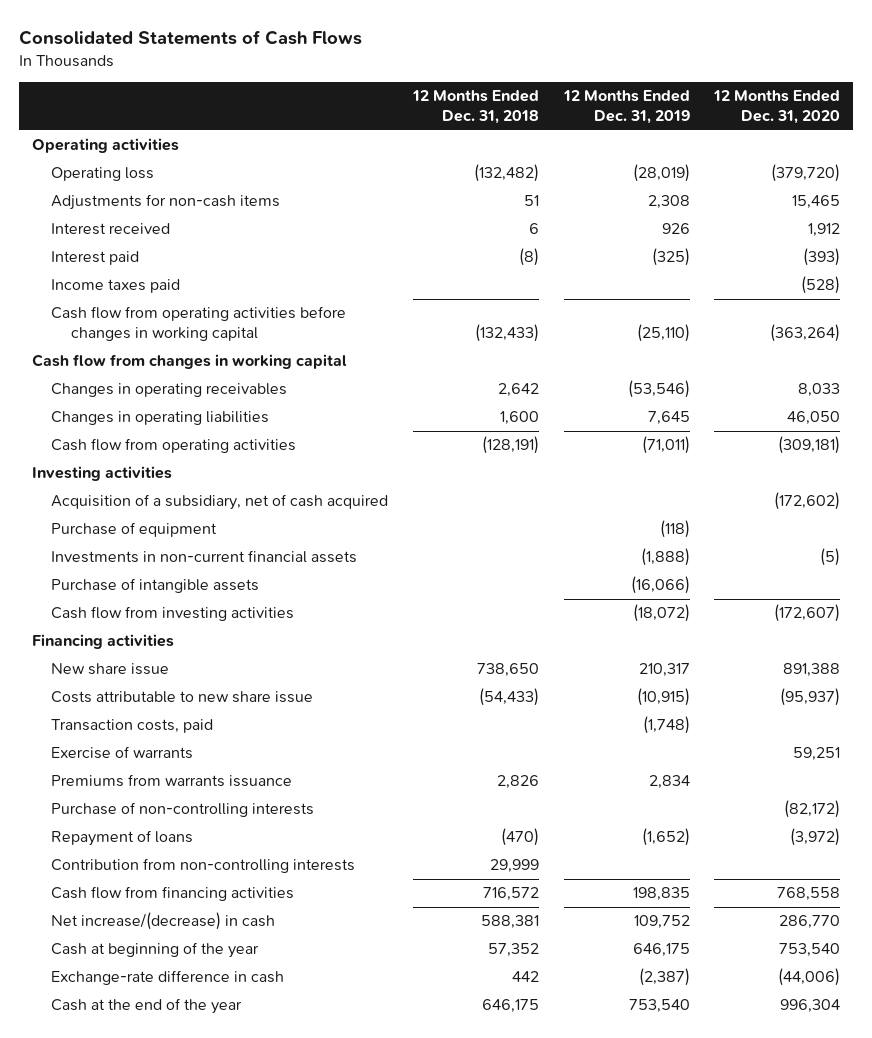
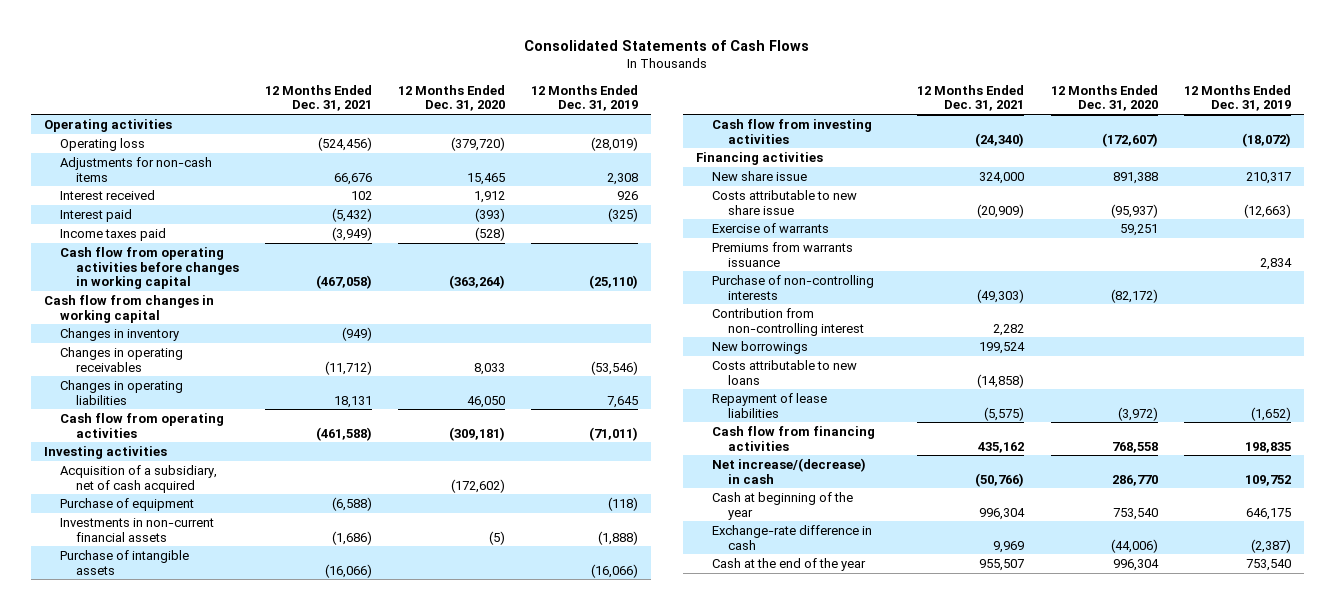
- | 12 Months Ended Dec. 31, 2018 | 12 Months Ended Dec. 31, 2019 | 12 Months Ended Dec. 31, 2020
+ | 12 Months Ended Dec. 31, 2021 | 12 Months Ended Dec. 31, 2020 | 12 Months Ended Dec. 31, 2019
+ Changes in inventory | (949) | |
- Costs attributable to new share issue | (54,433) | (10,915) | (95,937)
- Transaction costs, paid | | (1,748) |
+ Costs attributable to new share issue | (20,909) | (95,937) | (12,663)
- Repayment of loans | (470) | (1,652) | (3,972)
- Contribution from non-controlling interests | 29,999 | |
+ Contribution from non-controlling interest | 2,282 | |
+ New borrowings | 199,524 | |
+ Costs attributable to new loans | (14,858) | |
+ Repayment of lease liabilities | (5,575) | (3,972) | (1,652)

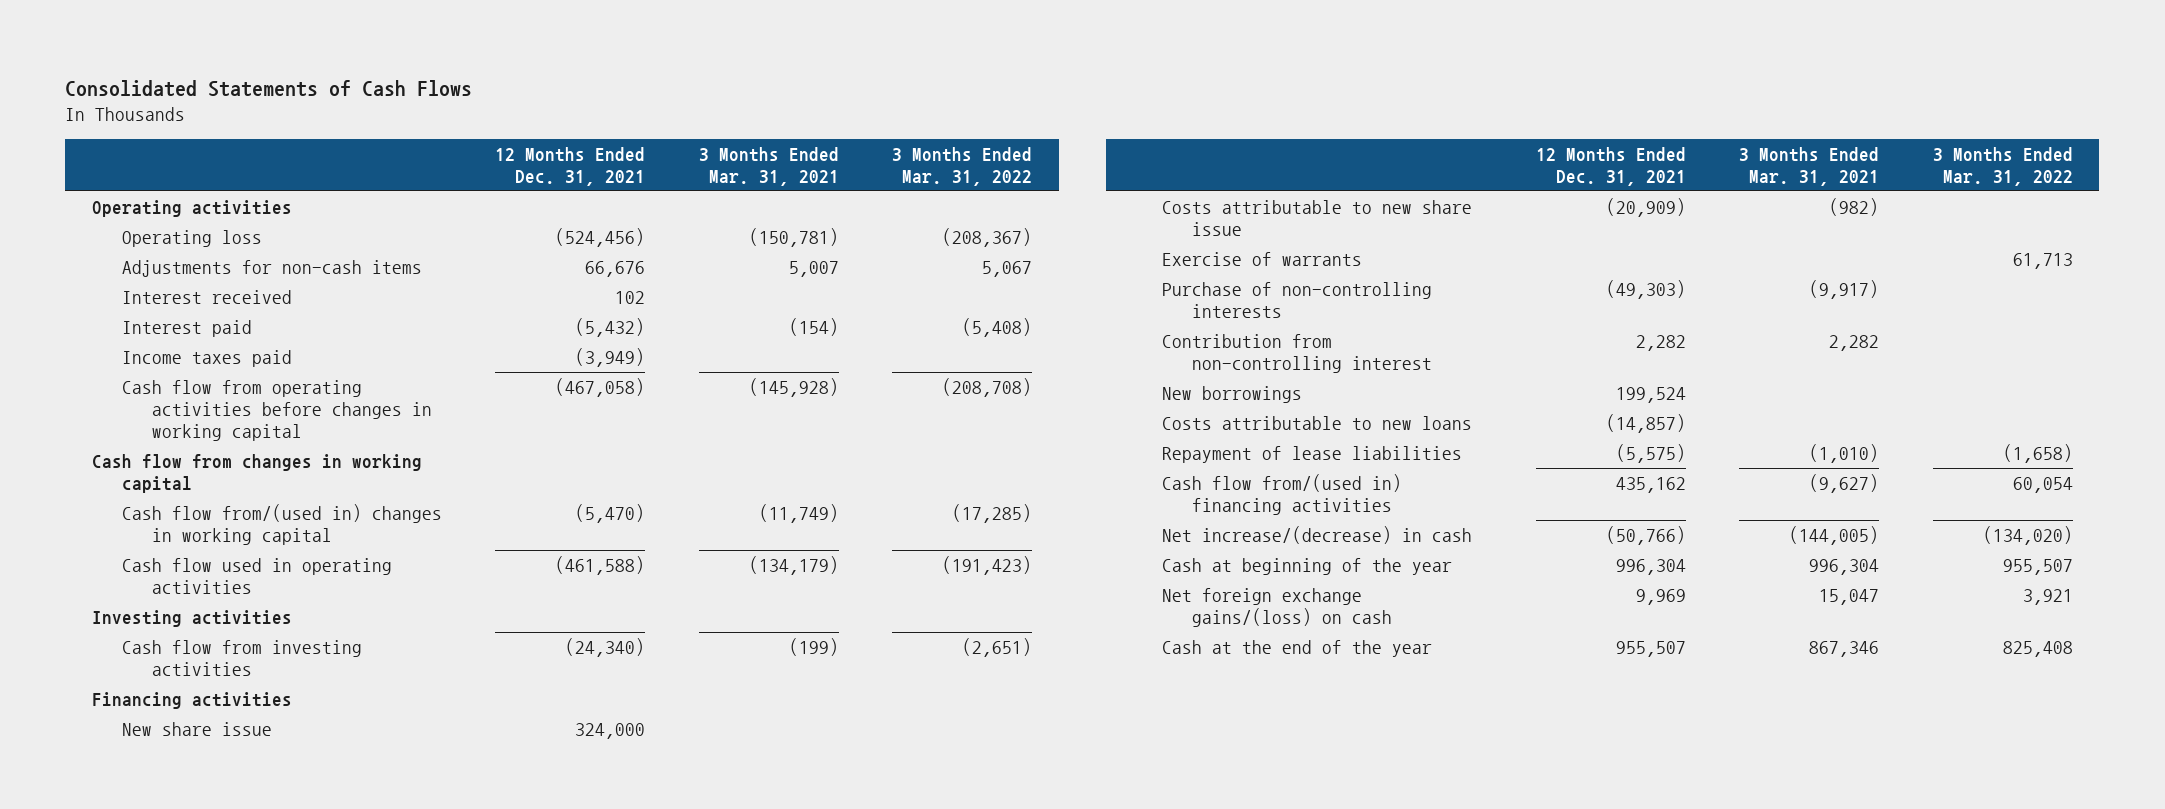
- | 12 Months Ended Dec. 31, 2021 | 12 Months Ended Dec. 31, 2020 | 12 Months Ended Dec. 31, 2019
+ | 12 Months Ended Dec. 31, 2021 | 3 Months Ended Mar. 31, 2021 | 3 Months Ended Mar. 31, 2022
- Changes in inventory | (949) | |
- Changes in operating receivables | (11,712) | 8,033 | (53,546)
- Changes in operating liabilities | 18,131 | 46,050 | 7,645
- Cash flow from operating activities | (461,588) | (309,181) | (71,011)
+ Cash flow from/(used in) changes in working capital | (5,470) | (11,749) | (17,285)
+ Cash flow used in operating activities | (461,588) | (134,179) | (191,423)
- Acquisition of a subsidiary, net of cash acquired | | (172,602) |
- Purchase of equipment | (6,588) | | (118)
- Investments in non-current financial assets | (1,686) | (5) | (1,888)
- Purchase of intangible assets | (16,066) | | (16,066)
- Premiums from warrants issuance | | | 2,834
- Costs attributable to new loans | (14,858) | |
+ Costs attributable to new loans | (14,857) | |
- Cash flow from financing activities | 435,162 | 768,558 | 198,835
+ Cash flow from/(used in) financing activities | 435,162 | (9,627) | 60,054
- Exchange-rate difference in cash | 9,969 | (44,006) | (2,387)
+ Net foreign exchange gains/(loss) on cash | 9,969 | 15,047 | 3,921

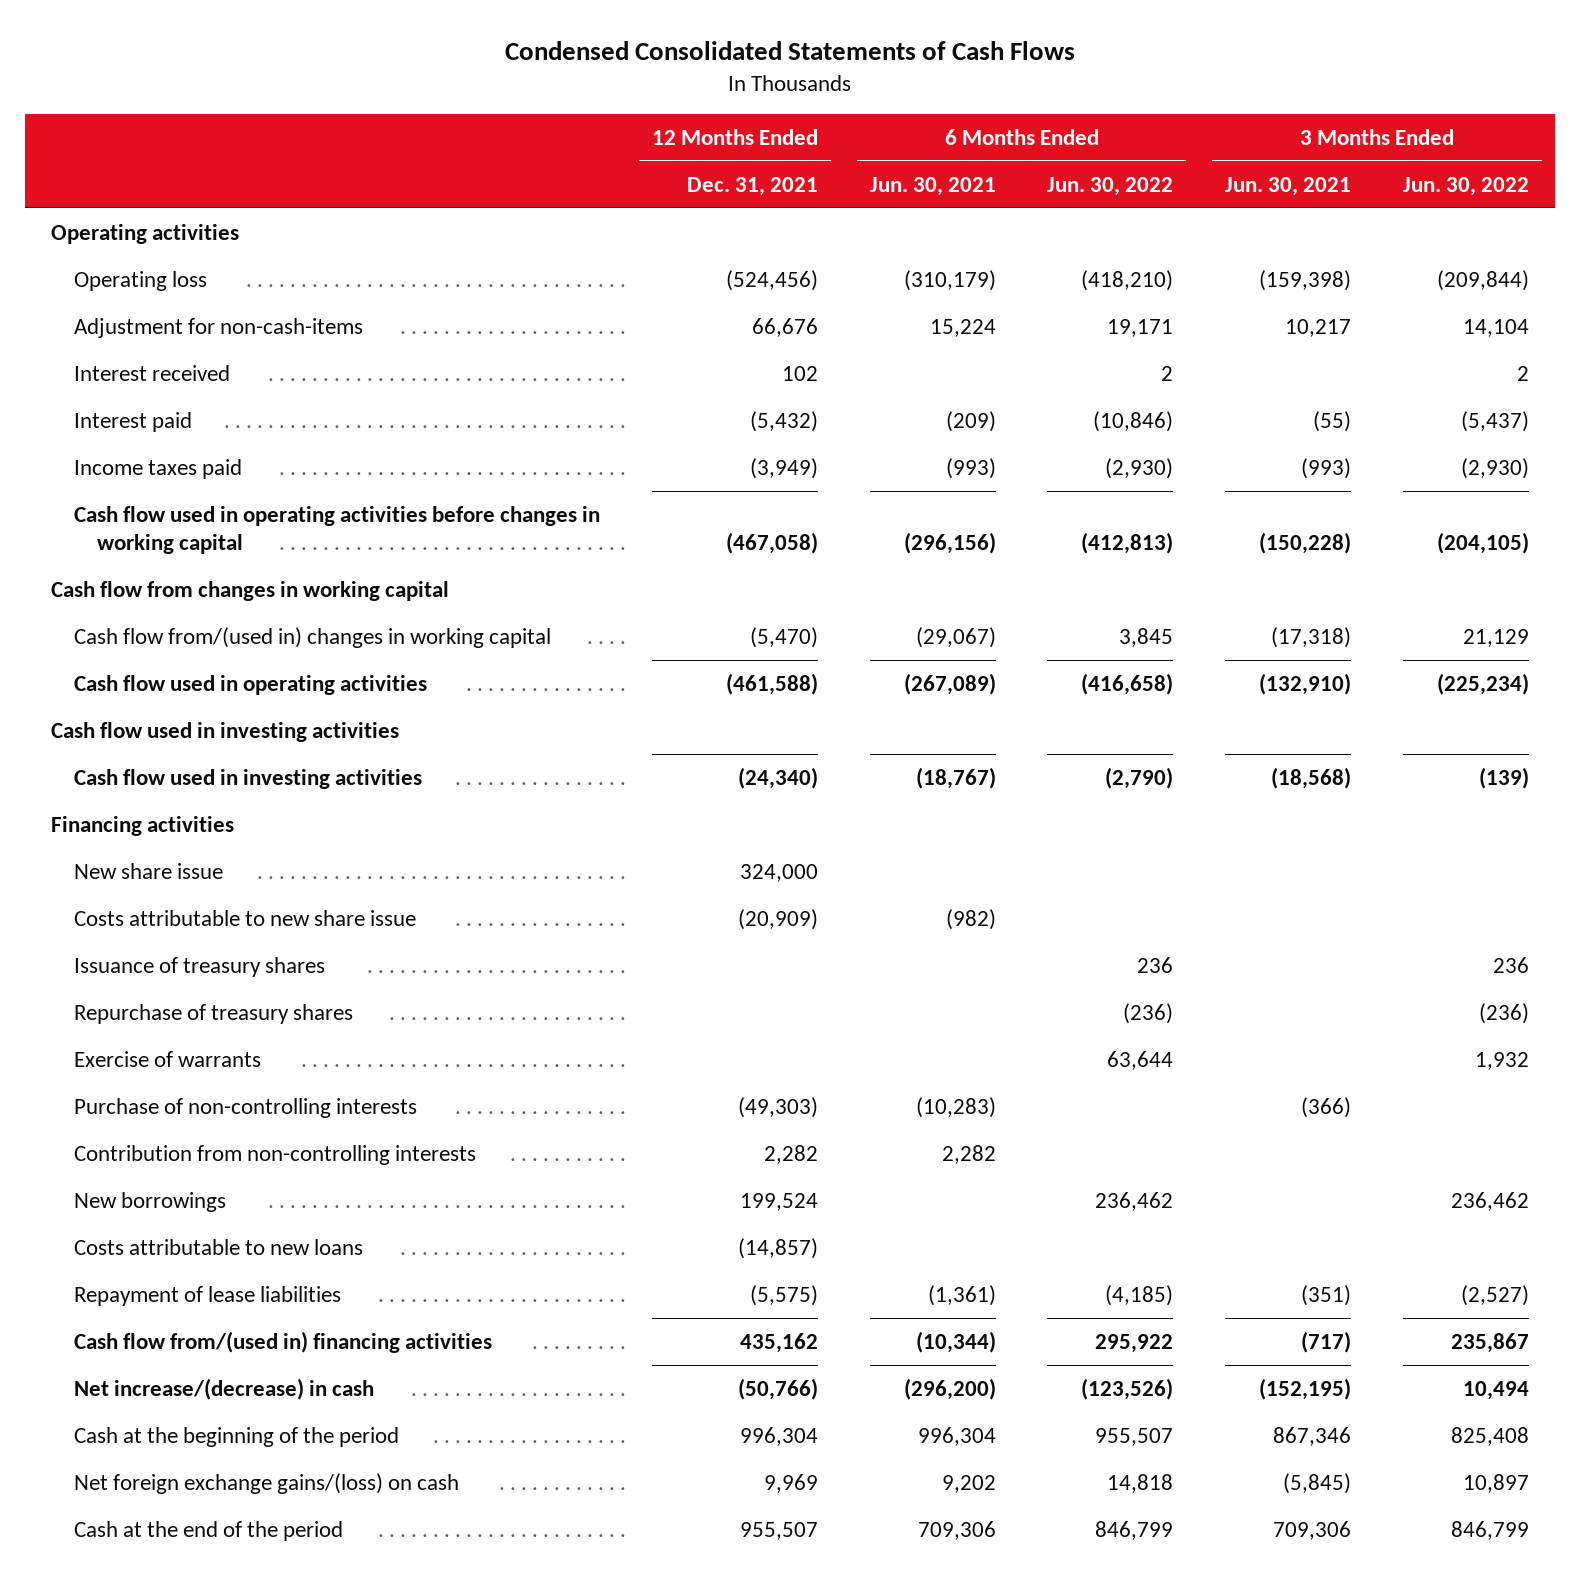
- Consolidated Statements of Cash Flows
+ Condensed Consolidated Statements of Cash Flows
- | 12 Months Ended Dec. 31, 2021 | 3 Months Ended Mar. 31, 2021 | 3 Months Ended Mar. 31, 2022
+ | 12 Months Ended Dec. 31, 2021 | 6 Months Ended Jun. 30, 2021 | 6 Months Ended Jun. 30, 2022 | 3 Months Ended Jun. 30, 2021 | 3 Months Ended Jun. 30, 2022
- Adjustments for non-cash items | 66,676 | 5,007 | 5,067
+ Adjustment for non-cash-items | 66,676 | 15,224 | 19,171 | 10,217 | 14,104
- Cash flow from operating activities before changes in working capital | (467,058) | (145,928) | (208,708)
+ Cash flow used in operating activities before changes in working capital | (467,058) | (296,156) | (412,813) | (150,228) | (204,105)
- Investing activities
- Cash flow from investing activities | (24,340) | (199) | (2,651)
+ Cash flow used in investing activities
+ Cash flow used in investing activities | (24,340) | (18,767) | (2,790) | (18,568) | (139)
+ Issuance of treasury shares | | | 236 | | 236
+ Repurchase of treasury shares | | | (236) | | (236)
- Contribution from non-controlling interest | 2,282 | 2,282 |
+ Contribution from non-controlling interests | 2,282 | 2,282 | | |
- Cash at beginning of the year | 996,304 | 996,304 | 955,507
+ Cash at the beginning of the period | 996,304 | 996,304 | 955,507 | 867,346 | 825,408
- Cash at the end of the year | 955,507 | 867,346 | 825,408
+ Cash at the end of the period | 955,507 | 709,306 | 846,799 | 709,306 | 846,799

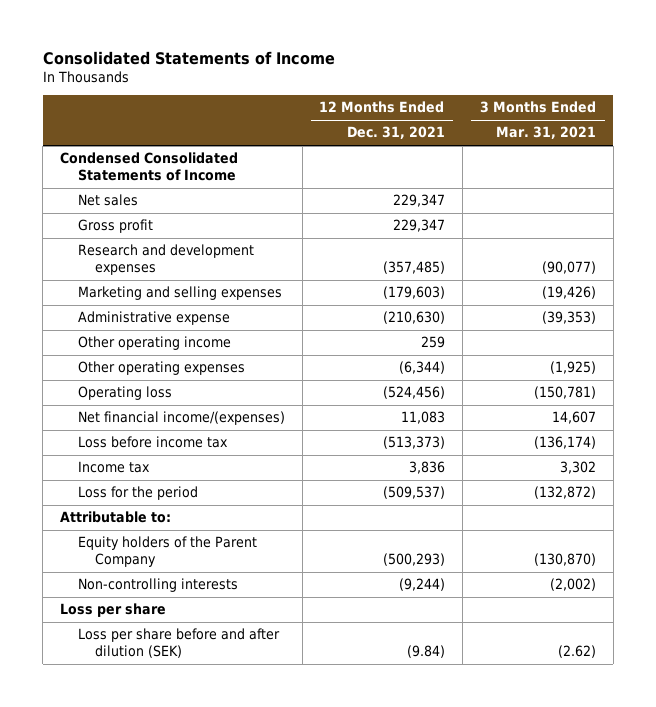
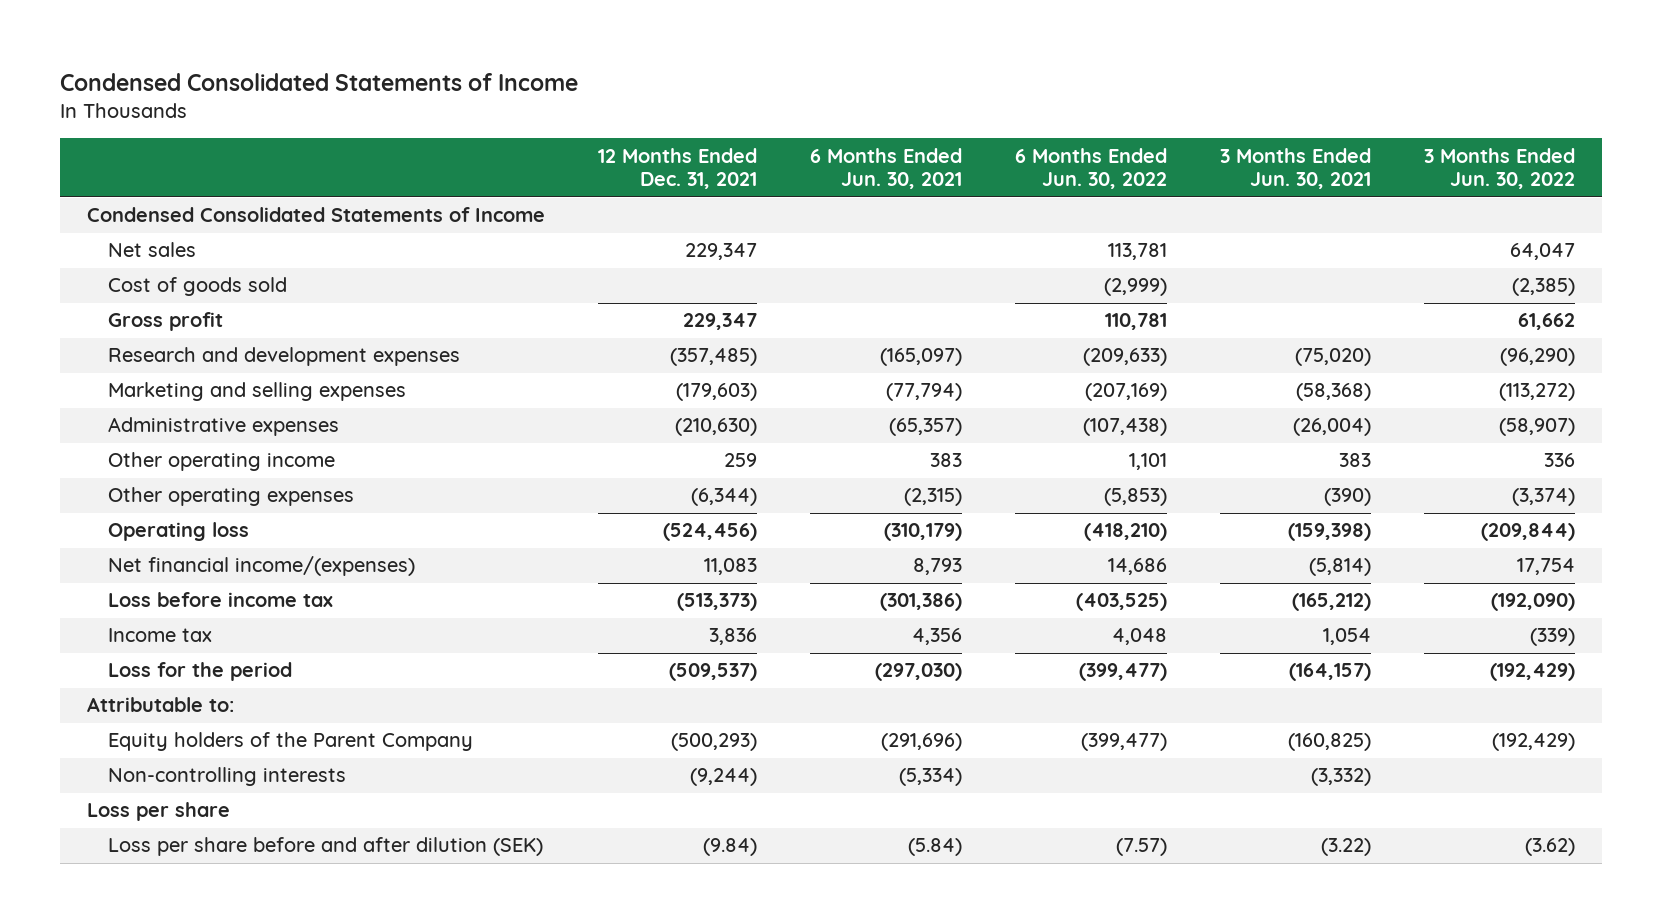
- Consolidated Statements of Income
+ Condensed Consolidated Statements of Income
- | 12 Months Ended Dec. 31, 2021 | 3 Months Ended Mar. 31, 2021
+ | 12 Months Ended Dec. 31, 2021 | 6 Months Ended Jun. 30, 2021 | 6 Months Ended Jun. 30, 2022 | 3 Months Ended Jun. 30, 2021 | 3 Months Ended Jun. 30, 2022
+ Cost of goods sold | | | (2,999) | | (2,385)
- Administrative expense | (210,630) | (39,353)
+ Administrative expenses | (210,630) | (65,357) | (107,438) | (26,004) | (58,907)

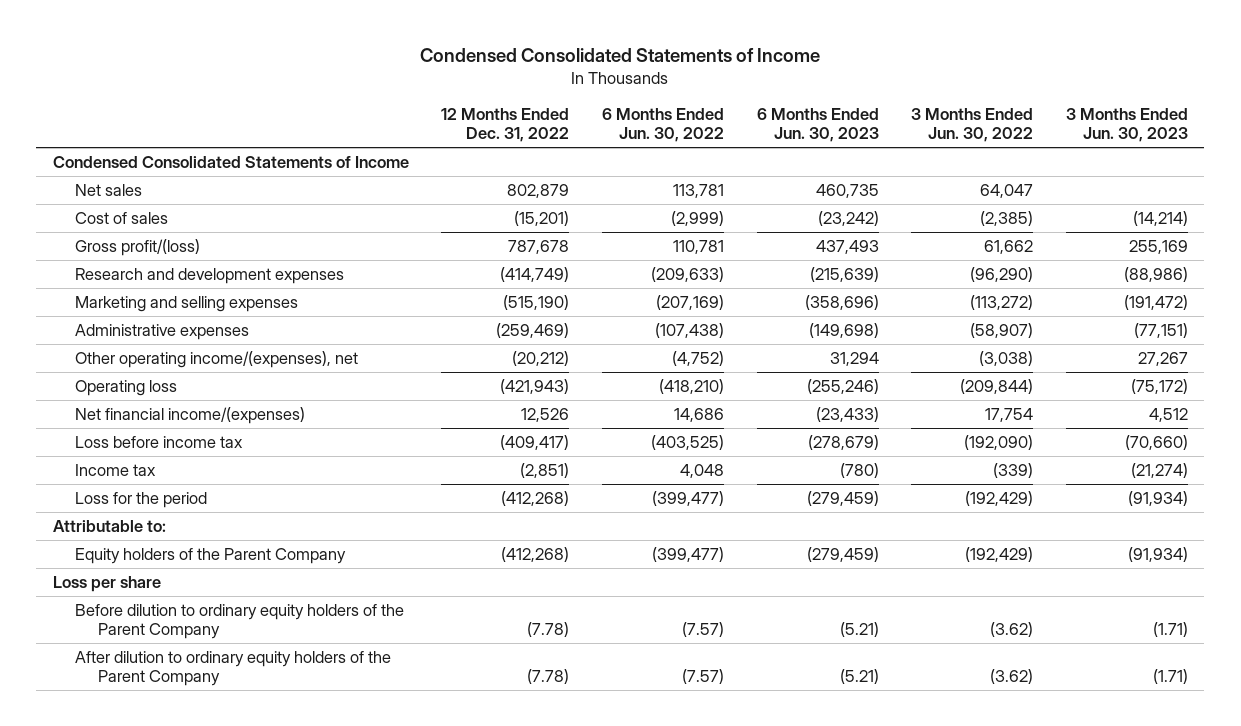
- | 12 Months Ended Dec. 31, 2021 | 6 Months Ended Jun. 30, 2021 | 6 Months Ended Jun. 30, 2022 | 3 Months Ended Jun. 30, 2021 | 3 Months Ended Jun. 30, 2022
+ | 12 Months Ended Dec. 31, 2022 | 6 Months Ended Jun. 30, 2022 | 6 Months Ended Jun. 30, 2023 | 3 Months Ended Jun. 30, 2022 | 3 Months Ended Jun. 30, 2023
- Cost of goods sold | | | (2,999) | | (2,385)
- Gross profit | 229,347 | | 110,781 | | 61,662
+ Cost of sales | (15,201) | (2,999) | (23,242) | (2,385) | (14,214)
+ Gross profit/(loss) | 787,678 | 110,781 | 437,493 | 61,662 | 255,169
- Other operating income | 259 | 383 | 1,101 | 383 | 336
- Other operating expenses | (6,344) | (2,315) | (5,853) | (390) | (3,374)
+ Other operating income/(expenses), net | (20,212) | (4,752) | 31,294 | (3,038) | 27,267
- Non-controlling interests | (9,244) | (5,334) | | (3,332) |
- Loss per share before and after dilution (SEK) | (9.84) | (5.84) | (7.57) | (3.22) | (3.62)
+ Before dilution to ordinary equity holders of the Parent Company | (7.78) | (7.57) | (5.21) | (3.62) | (1.71)
+ After dilution to ordinary equity holders of the Parent Company | (7.78) | (7.57) | (5.21) | (3.62) | (1.71)

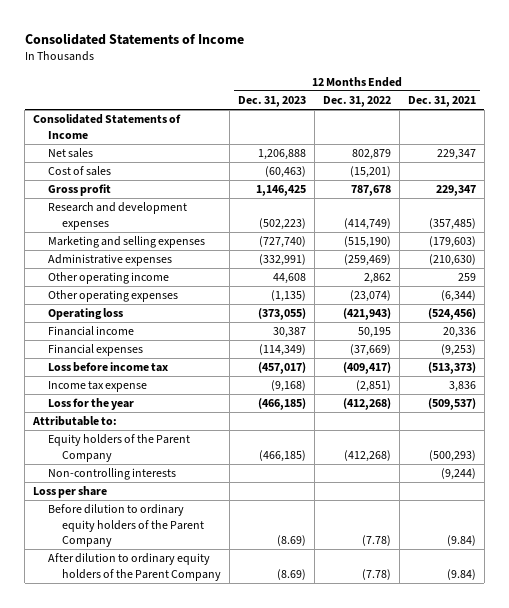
- Condensed Consolidated Statements of Income
+ Consolidated Statements of Income
- | 12 Months Ended Dec. 31, 2022 | 6 Months Ended Jun. 30, 2022 | 6 Months Ended Jun. 30, 2023 | 3 Months Ended Jun. 30, 2022 | 3 Months Ended Jun. 30, 2023
+ | 12 Months Ended Dec. 31, 2023 | 12 Months Ended Dec. 31, 2022 | 12 Months Ended Dec. 31, 2021
- Condensed Consolidated Statements of Income
+ Consolidated Statements of Income
- Gross profit/(loss) | 787,678 | 110,781 | 437,493 | 61,662 | 255,169
+ Gross profit | 1,146,425 | 787,678 | 229,347
- Other operating income/(expenses), net | (20,212) | (4,752) | 31,294 | (3,038) | 27,267
+ Other operating income | 44,608 | 2,862 | 259
+ Other operating expenses | (1,135) | (23,074) | (6,344)
- Net financial income/(expenses) | 12,526 | 14,686 | (23,433) | 17,754 | 4,512
+ Financial income | 30,387 | 50,195 | 20,336
+ Financial expenses | (114,349) | (37,669) | (9,253)
- Income tax | (2,851) | 4,048 | (780) | (339) | (21,274)
- Loss for the period | (412,268) | (399,477) | (279,459) | (192,429) | (91,934)
+ Income tax expense | (9,168) | (2,851) | 3,836
+ Loss for the year | (466,185) | (412,268) | (509,537)
+ Non-controlling interests | | | (9,244)

